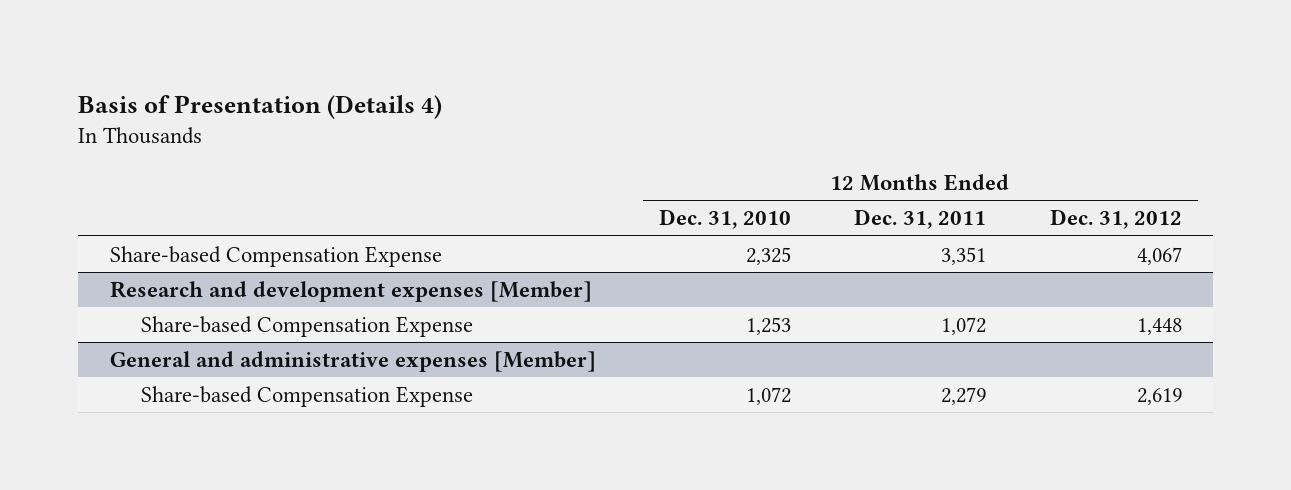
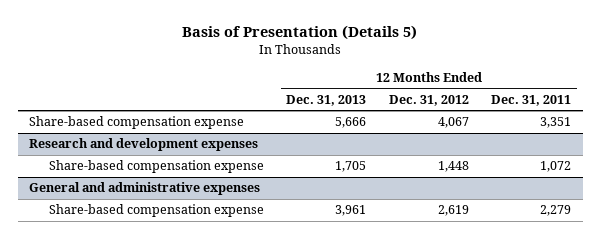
- Basis of Presentation (Details 4)
+ Basis of Presentation (Details 5)
- | 12 Months Ended Dec. 31, 2010 | 12 Months Ended Dec. 31, 2011 | 12 Months Ended Dec. 31, 2012
+ | 12 Months Ended Dec. 31, 2013 | 12 Months Ended Dec. 31, 2012 | 12 Months Ended Dec. 31, 2011
- Share-based Compensation Expense | 2,325 | 3,351 | 4,067
- Research and development expenses [Member]
- Share-based Compensation Expense | 1,253 | 1,072 | 1,448
- General and administrative expenses [Member]
- Share-based Compensation Expense | 1,072 | 2,279 | 2,619
+ Share-based compensation expense | 5,666 | 4,067 | 3,351
+ Research and development expenses
+ Share-based compensation expense | 1,705 | 1,448 | 1,072
+ General and administrative expenses
+ Share-based compensation expense | 3,961 | 2,619 | 2,279

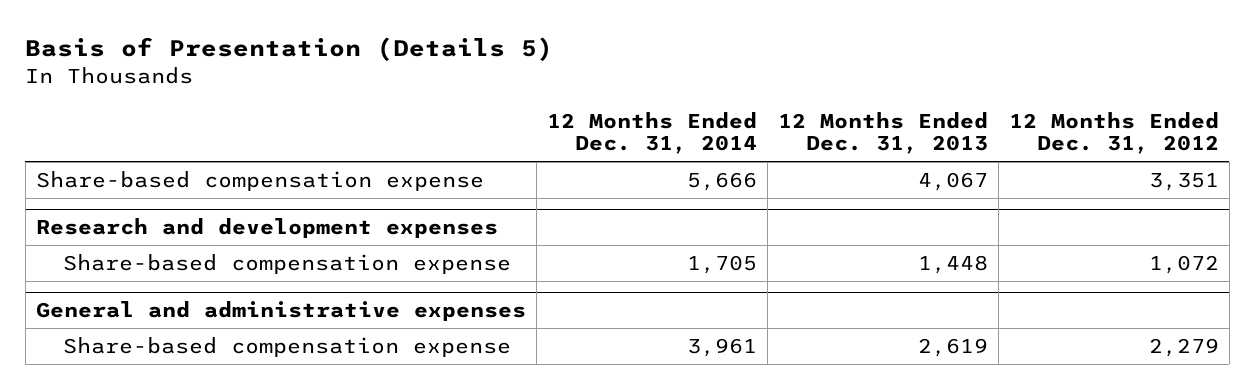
- | 12 Months Ended Dec. 31, 2013 | 12 Months Ended Dec. 31, 2012 | 12 Months Ended Dec. 31, 2011
+ | 12 Months Ended Dec. 31, 2014 | 12 Months Ended Dec. 31, 2013 | 12 Months Ended Dec. 31, 2012
- Share-based compensation expense | 5,666 | 4,067 | 3,351
+ Share-based compensation expense | 5,666 | 4,067 | 3,351
@ Research and development expenses
- Share-based compensation expense | 1,705 | 1,448 | 1,072
+ Share-based compensation expense | 1,705 | 1,448 | 1,072
@ General and administrative expenses
- Share-based compensation expense | 3,961 | 2,619 | 2,279
+ Share-based compensation expense | 3,961 | 2,619 | 2,279

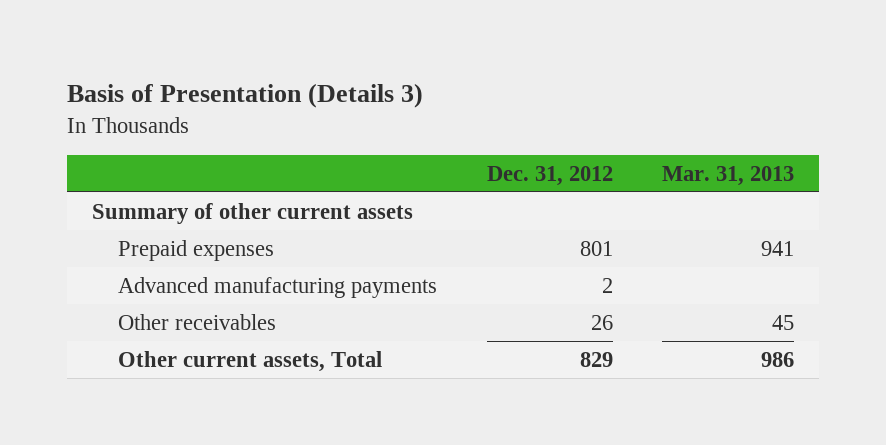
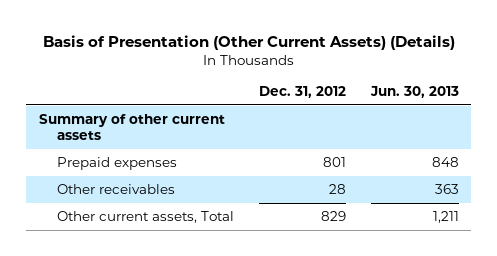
- Basis of Presentation (Details 3)
+ Basis of Presentation (Other Current Assets) (Details)
- | Dec. 31, 2012 | Mar. 31, 2013
+ | Dec. 31, 2012 | Jun. 30, 2013
- Advanced manufacturing payments | 2 |
- Other receivables | 26 | 45
+ Other receivables | 28 | 363

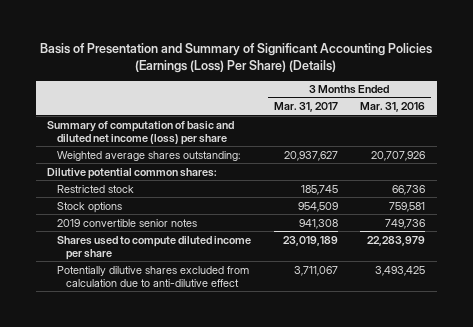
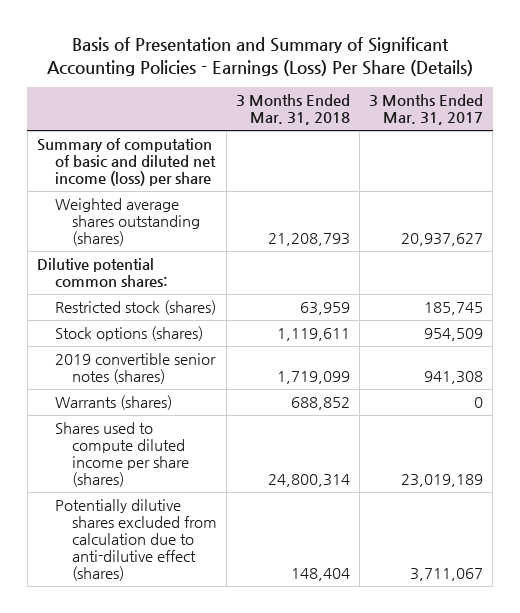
- Basis of Presentation and Summary of Significant Accounting Policies (Earnings (Loss) Per Share) (Details)
+ Basis of Presentation and Summary of Significant Accounting Policies - Earnings (Loss) Per Share (Details)
- | 3 Months Ended Mar. 31, 2017 | 3 Months Ended Mar. 31, 2016
+ | 3 Months Ended Mar. 31, 2018 | 3 Months Ended Mar. 31, 2017
- Weighted average shares outstanding: | 20,937,627 | 20,707,926
+ Weighted average shares outstanding (shares) | 21,208,793 | 20,937,627
- Restricted stock | 185,745 | 66,736
- Stock options | 954,509 | 759,581
- 2019 convertible senior notes | 941,308 | 749,736
- Shares used to compute diluted income per share | 23,019,189 | 22,283,979
- Potentially dilutive shares excluded from calculation due to anti-dilutive effect | 3,711,067 | 3,493,425
+ Restricted stock (shares) | 63,959 | 185,745
+ Stock options (shares) | 1,119,611 | 954,509
+ 2019 convertible senior notes (shares) | 1,719,099 | 941,308
+ Warrants (shares) | 688,852 | 0
+ Shares used to compute diluted income per share (shares) | 24,800,314 | 23,019,189
+ Potentially dilutive shares excluded from calculation due to anti-dilutive effect (shares) | 148,404 | 3,711,067

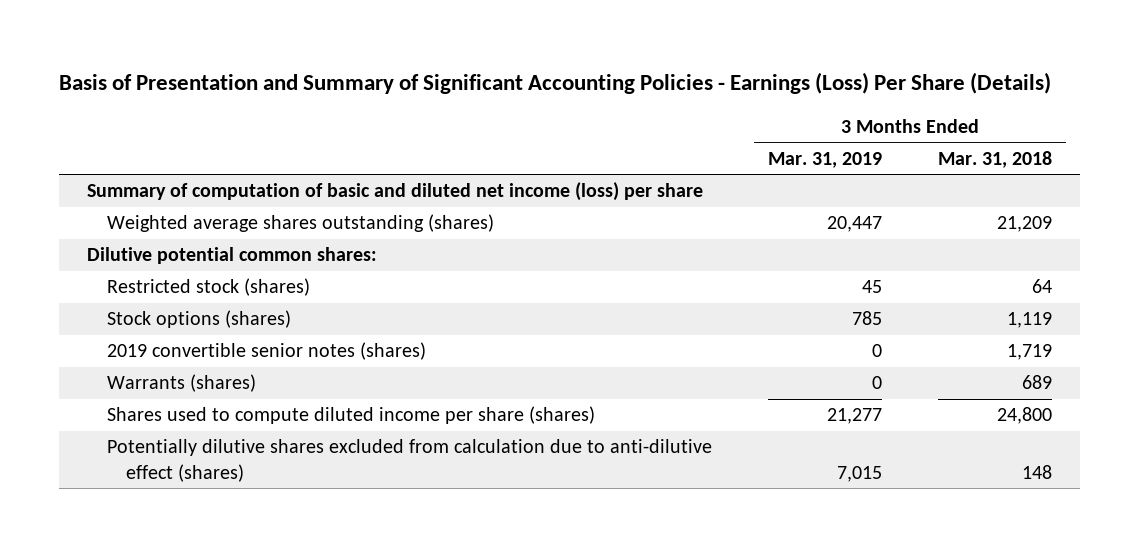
- | 3 Months Ended Mar. 31, 2018 | 3 Months Ended Mar. 31, 2017
+ | 3 Months Ended Mar. 31, 2019 | 3 Months Ended Mar. 31, 2018
- Weighted average shares outstanding (shares) | 21,208,793 | 20,937,627
+ Weighted average shares outstanding (shares) | 20,447 | 21,209
- Restricted stock (shares) | 63,959 | 185,745
- Stock options (shares) | 1,119,611 | 954,509
- 2019 convertible senior notes (shares) | 1,719,099 | 941,308
- Warrants (shares) | 688,852 | 0
- Shares used to compute diluted income per share (shares) | 24,800,314 | 23,019,189
- Potentially dilutive shares excluded from calculation due to anti-dilutive effect (shares) | 148,404 | 3,711,067
+ Restricted stock (shares) | 45 | 64
+ Stock options (shares) | 785 | 1,119
+ 2019 convertible senior notes (shares) | 0 | 1,719
+ Warrants (shares) | 0 | 689
+ Shares used to compute diluted income per share (shares) | 21,277 | 24,800
+ Potentially dilutive shares excluded from calculation due to anti-dilutive effect (shares) | 7,015 | 148

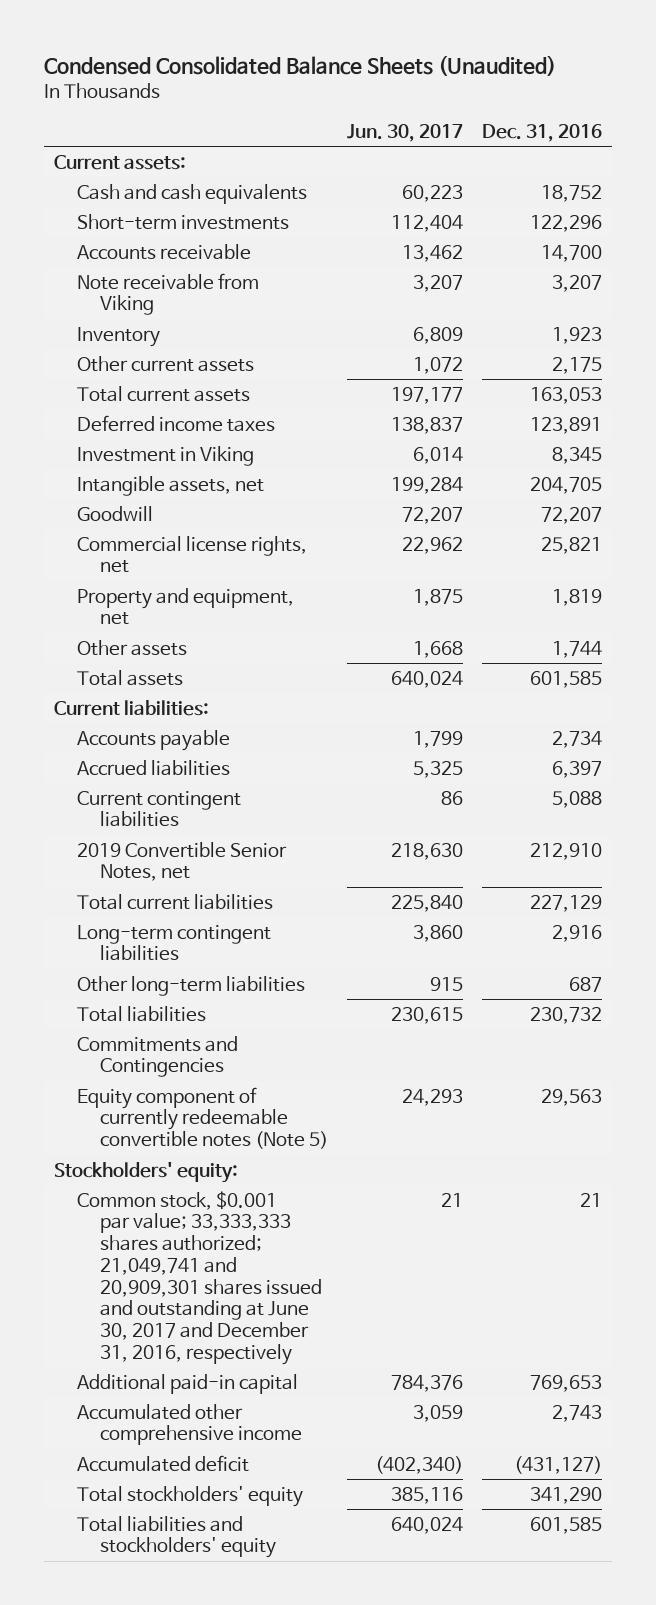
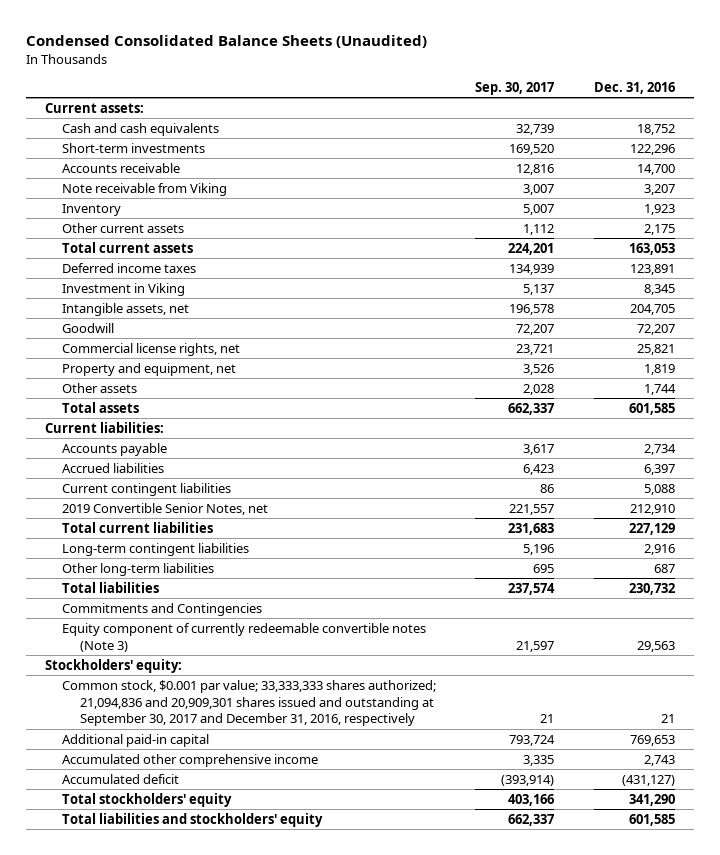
- | Jun. 30, 2017 | Dec. 31, 2016
+ | Sep. 30, 2017 | Dec. 31, 2016
- Equity component of currently redeemable convertible notes (Note 5) | 24,293 | 29,563
+ Equity component of currently redeemable convertible notes (Note 3) | 21,597 | 29,563
- Common stock, $0.001 par value; 33,333,333 shares authorized; 21,049,741 and 20,909,301 shares issued and outstanding at June 30, 2017 and December 31, 2016, respectively | 21 | 21
+ Common stock, $0.001 par value; 33,333,333 shares authorized; 21,094,836 and 20,909,301 shares issued and outstanding at September 30, 2017 and December 31, 2016, respectively | 21 | 21

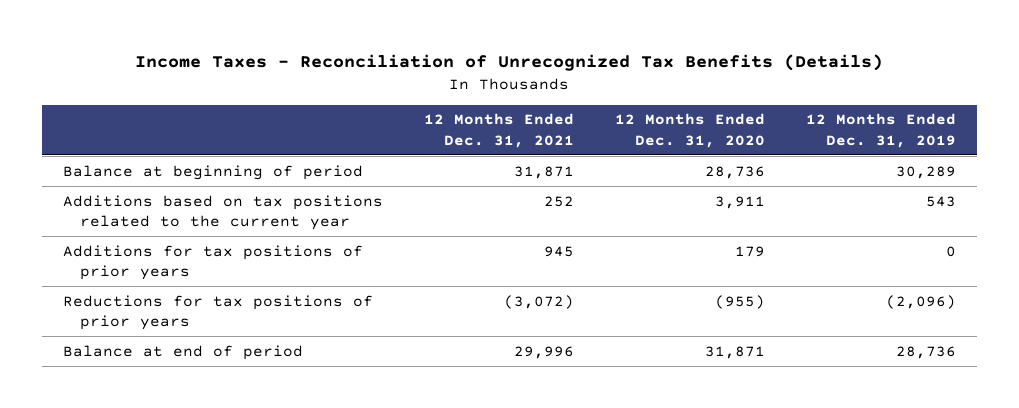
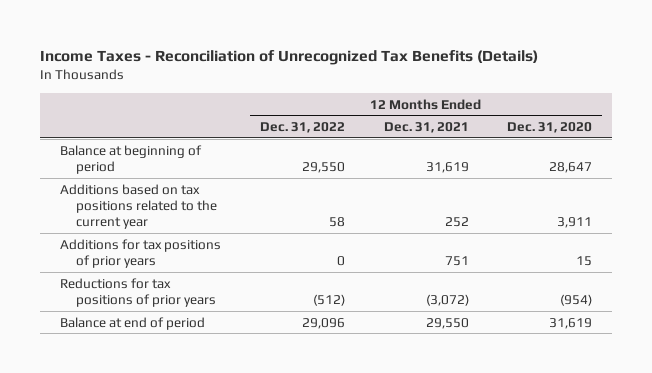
- | 12 Months Ended Dec. 31, 2021 | 12 Months Ended Dec. 31, 2020 | 12 Months Ended Dec. 31, 2019
+ | 12 Months Ended Dec. 31, 2022 | 12 Months Ended Dec. 31, 2021 | 12 Months Ended Dec. 31, 2020
- Balance at beginning of period | 31,871 | 28,736 | 30,289
+ Balance at beginning of period | 29,550 | 31,619 | 28,647
- Additions for tax positions of prior years | 945 | 179 | 0
- Reductions for tax positions of prior years | (3,072) | (955) | (2,096)
- Balance at end of period | 29,996 | 31,871 | 28,736
+ Additions for tax positions of prior years | 0 | 751 | 15
+ Reductions for tax positions of prior years | (512) | (3,072) | (954)
+ Balance at end of period | 29,096 | 29,550 | 31,619

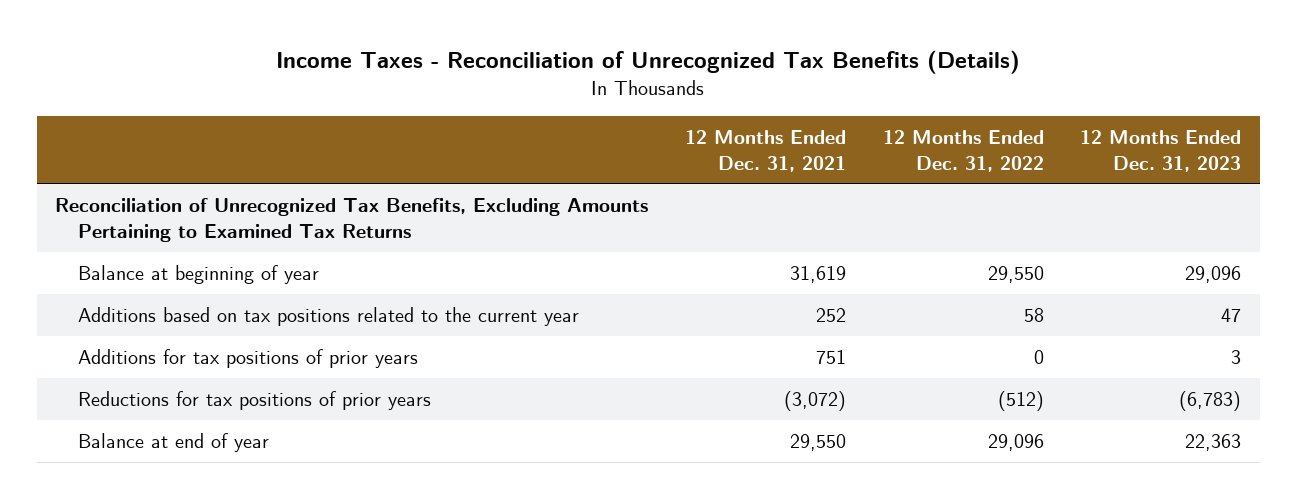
- | 12 Months Ended Dec. 31, 2022 | 12 Months Ended Dec. 31, 2021 | 12 Months Ended Dec. 31, 2020
+ | 12 Months Ended Dec. 31, 2021 | 12 Months Ended Dec. 31, 2022 | 12 Months Ended Dec. 31, 2023
- Balance at beginning of period | 29,550 | 31,619 | 28,647
+ Reconciliation of Unrecognized Tax Benefits, Excluding Amounts Pertaining to Examined Tax Returns
+ Balance at beginning of year | 31,619 | 29,550 | 29,096
- Balance at end of period | 29,096 | 29,550 | 31,619
+ Balance at end of year | 29,550 | 29,096 | 22,363

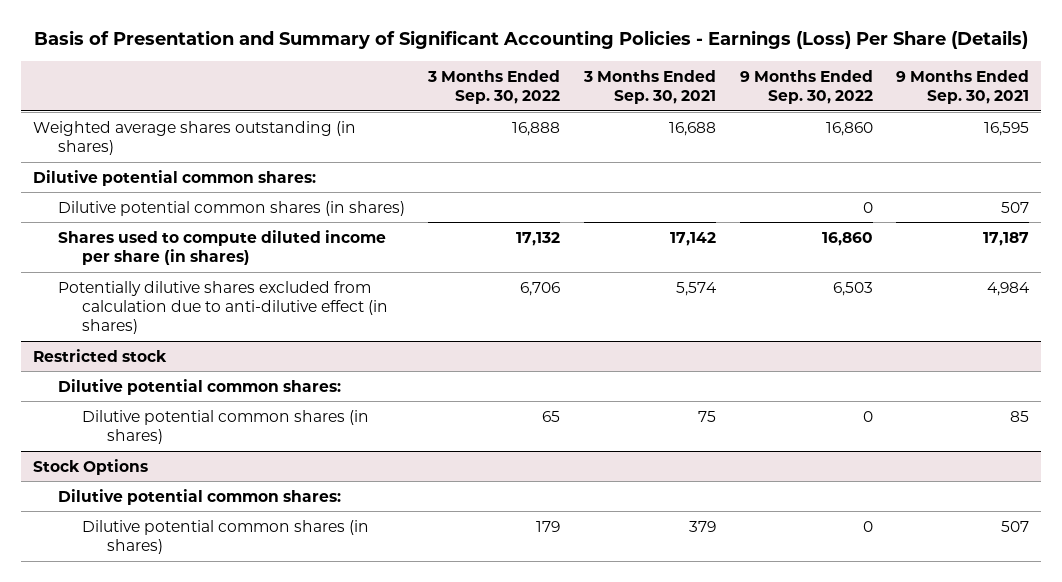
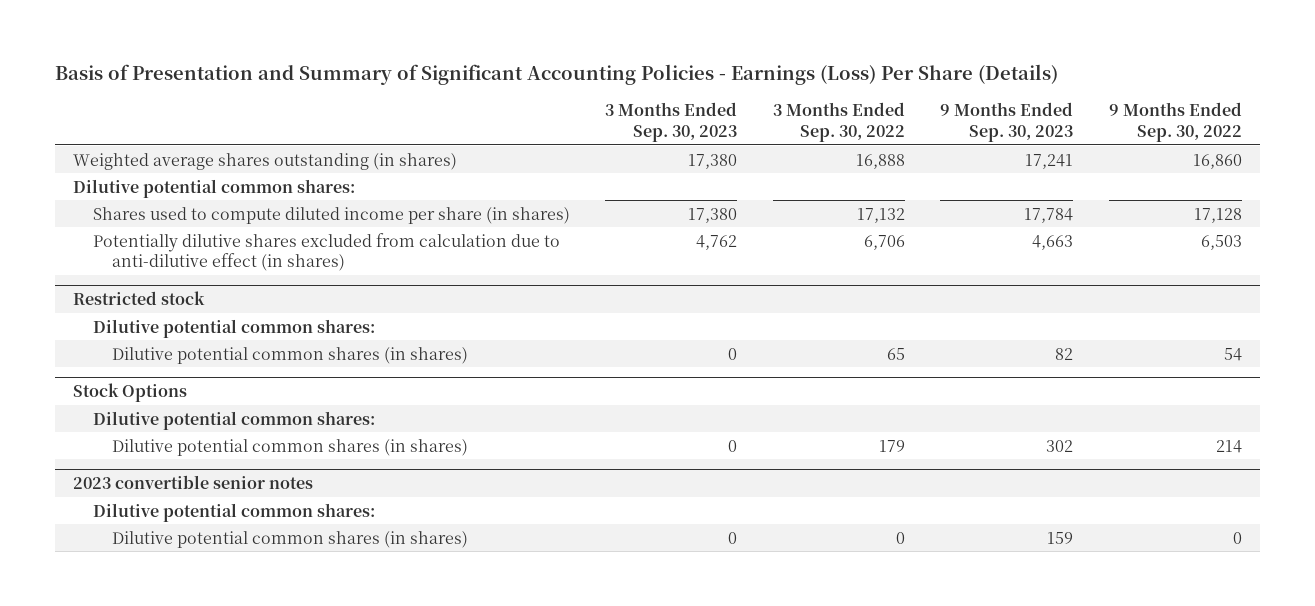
- | 3 Months Ended Sep. 30, 2022 | 3 Months Ended Sep. 30, 2021 | 9 Months Ended Sep. 30, 2022 | 9 Months Ended Sep. 30, 2021
+ | 3 Months Ended Sep. 30, 2023 | 3 Months Ended Sep. 30, 2022 | 9 Months Ended Sep. 30, 2023 | 9 Months Ended Sep. 30, 2022
- Dilutive potential common shares (in shares) | | | 0 | 507
- Shares used to compute diluted income per share (in shares) | 17,132 | 17,142 | 16,860 | 17,187
+ Shares used to compute diluted income per share (in shares) | 17,380 | 17,132 | 17,784 | 17,128
@ Restricted stock
- Dilutive potential common shares (in shares) | 65 | 75 | 0 | 85
+ Dilutive potential common shares (in shares) | 0 | 65 | 82 | 54
@ Stock Options
- Dilutive potential common shares (in shares) | 179 | 379 | 0 | 507
+ Dilutive potential common shares (in shares) | 0 | 179 | 302 | 214
+ 2023 convertible senior notes
+ Dilutive potential common shares:
+ Dilutive potential common shares (in shares) | 0 | 0 | 159 | 0

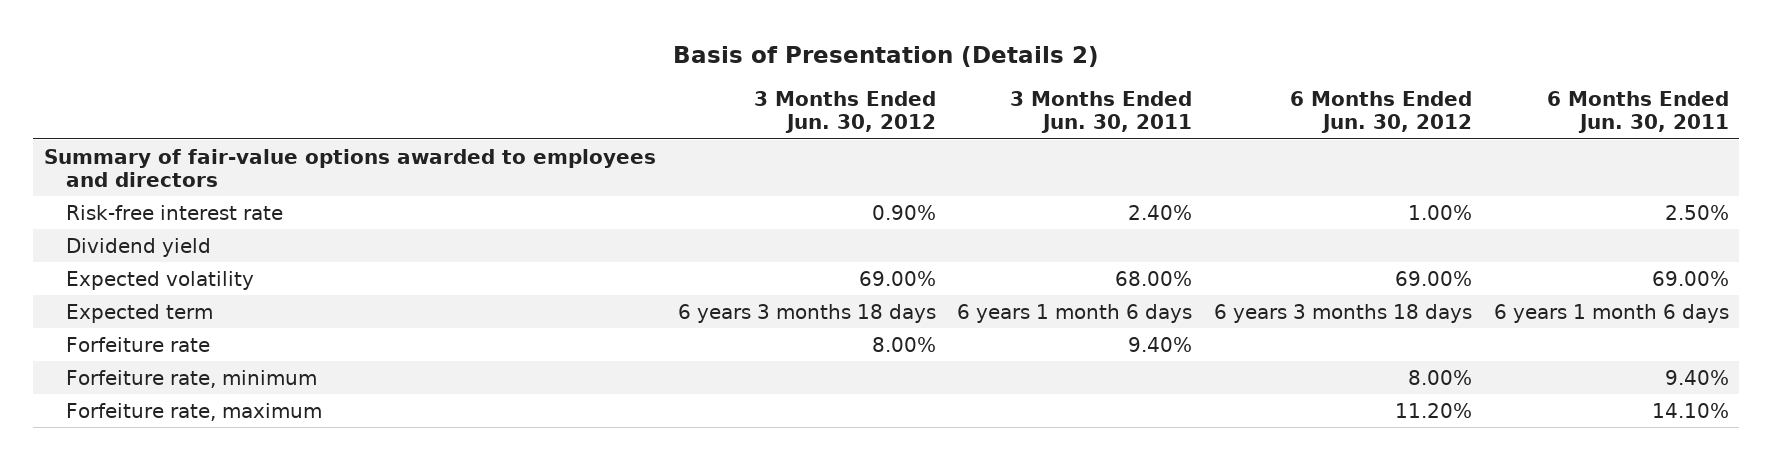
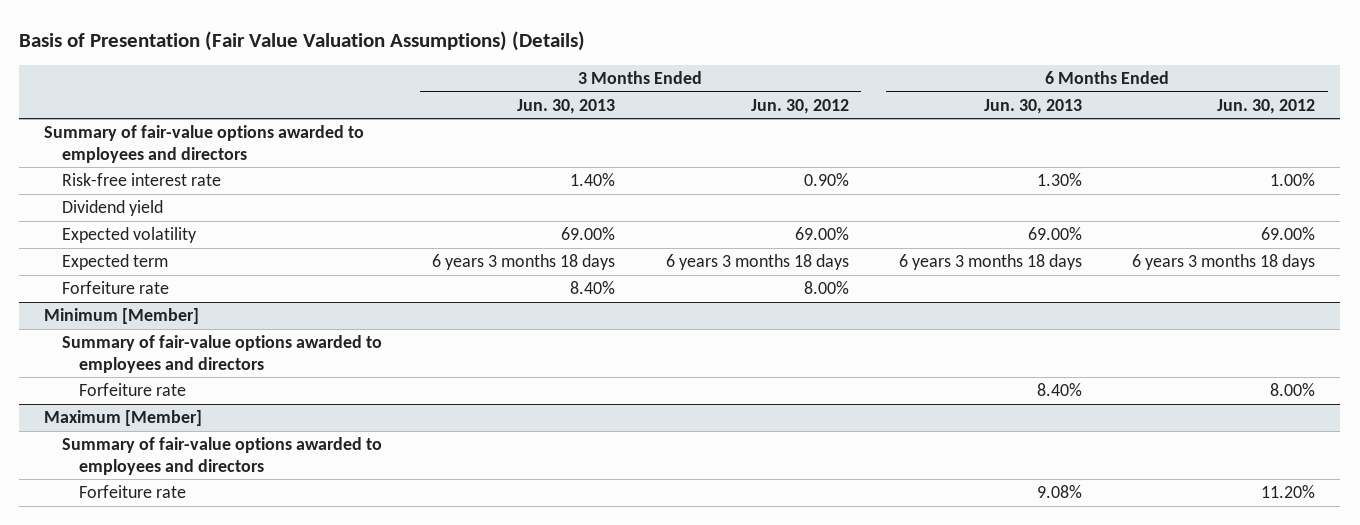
- Basis of Presentation (Details 2)
+ Basis of Presentation (Fair Value Valuation Assumptions) (Details)
- | 3 Months Ended Jun. 30, 2012 | 3 Months Ended Jun. 30, 2011 | 6 Months Ended Jun. 30, 2012 | 6 Months Ended Jun. 30, 2011
+ | 3 Months Ended Jun. 30, 2013 | 3 Months Ended Jun. 30, 2012 | 6 Months Ended Jun. 30, 2013 | 6 Months Ended Jun. 30, 2012
- Forfeiture rate, minimum | | | 8.00% | 9.40%
- Forfeiture rate, maximum | | | 11.20% | 14.10%
+ Minimum [Member]
+ Summary of fair-value options awarded to employees and directors
+ Forfeiture rate | | | 8.40% | 8.00%
+ Maximum [Member]
+ Summary of fair-value options awarded to employees and directors
+ Forfeiture rate | | | 9.08% | 11.20%

